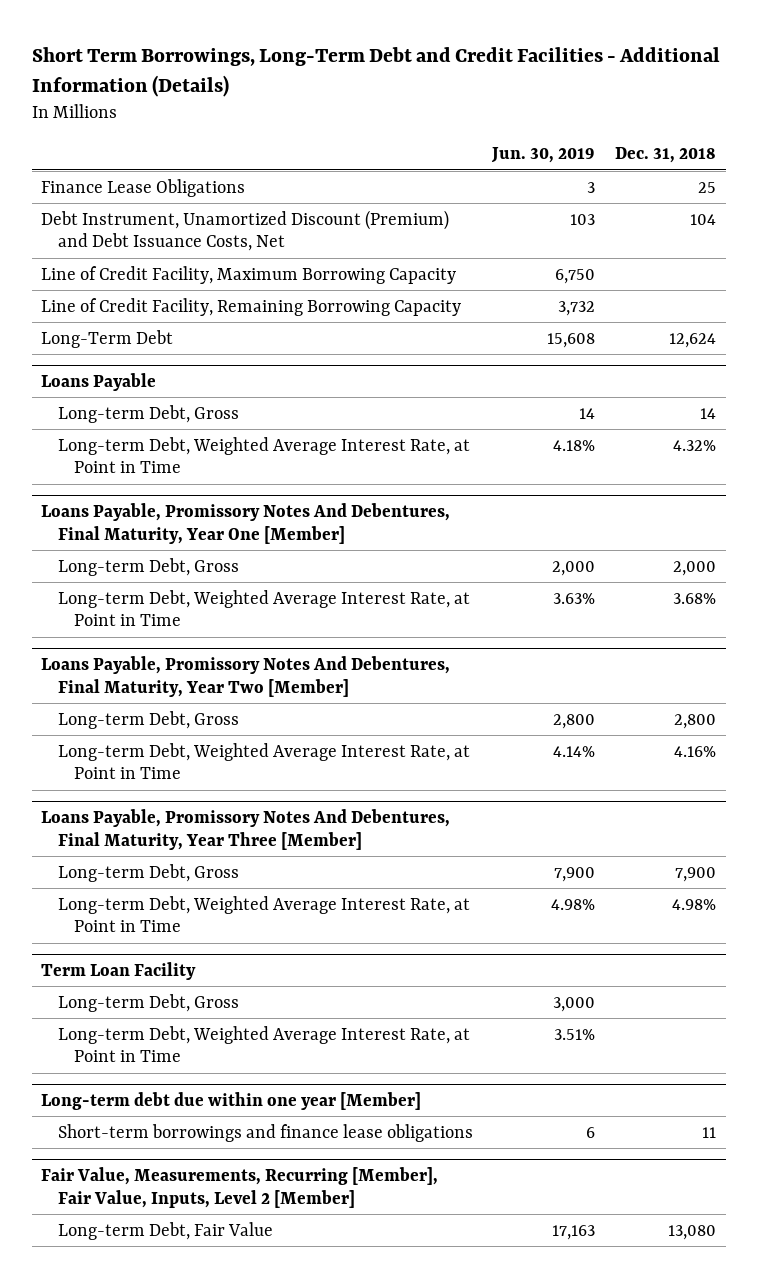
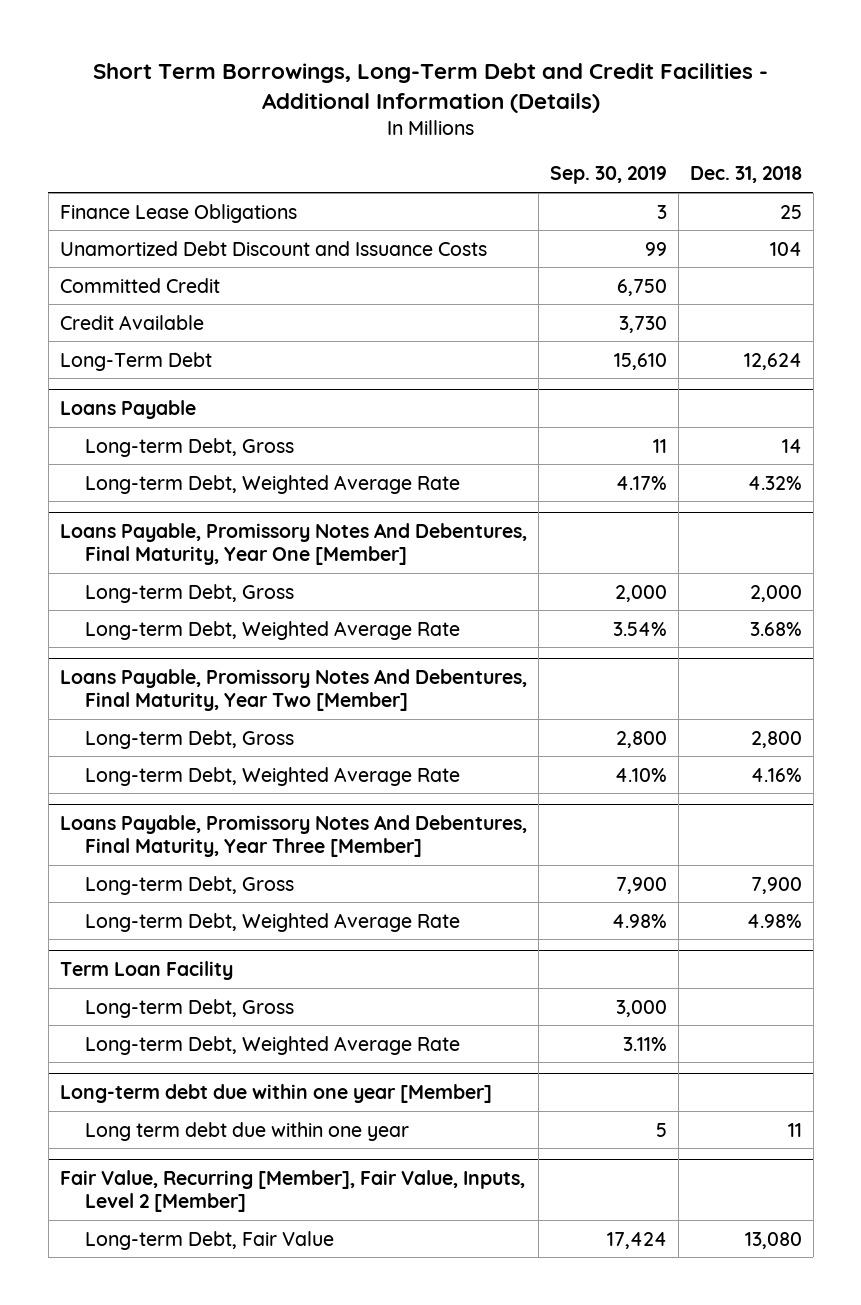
- | Jun. 30, 2019 | Dec. 31, 2018
+ | Sep. 30, 2019 | Dec. 31, 2018
- Debt Instrument, Unamortized Discount (Premium) and Debt Issuance Costs, Net | 103 | 104
- Line of Credit Facility, Maximum Borrowing Capacity | 6,750 |
- Line of Credit Facility, Remaining Borrowing Capacity | 3,732 |
+ Unamortized Debt Discount and Issuance Costs | 99 | 104
+ Committed Credit | 6,750 |
+ Credit Available | 3,730 |
@ Loans Payable
- Long-term Debt, Weighted Average Interest Rate, at Point in Time | 4.18% | 4.32%
+ Long-term Debt, Weighted Average Rate | 4.17% | 4.32%
@ Loans Payable, Promissory Notes And Debentures, Final Maturity, Year One [Member]
- Long-term Debt, Weighted Average Interest Rate, at Point in Time | 3.63% | 3.68%
+ Long-term Debt, Weighted Average Rate | 3.54% | 3.68%
@ Loans Payable, Promissory Notes And Debentures, Final Maturity, Year Two [Member]
- Long-term Debt, Weighted Average Interest Rate, at Point in Time | 4.14% | 4.16%
+ Long-term Debt, Weighted Average Rate | 4.10% | 4.16%
@ Loans Payable, Promissory Notes And Debentures, Final Maturity, Year Three [Member]
- Long-term Debt, Weighted Average Interest Rate, at Point in Time | 4.98% | 4.98%
+ Long-term Debt, Weighted Average Rate | 4.98% | 4.98%
@ Term Loan Facility
- Long-term Debt, Weighted Average Interest Rate, at Point in Time | 3.51% |
+ Long-term Debt, Weighted Average Rate | 3.11% |
@ Long-term debt due within one year [Member]
- Short-term borrowings and finance lease obligations | 6 | 11
- Fair Value, Measurements, Recurring [Member], Fair Value, Inputs, Level 2 [Member]
@ Long-term debt due within one year [Member]
+ Long term debt due within one year | 5 | 11
+ Fair Value, Recurring [Member], Fair Value, Inputs, Level 2 [Member]

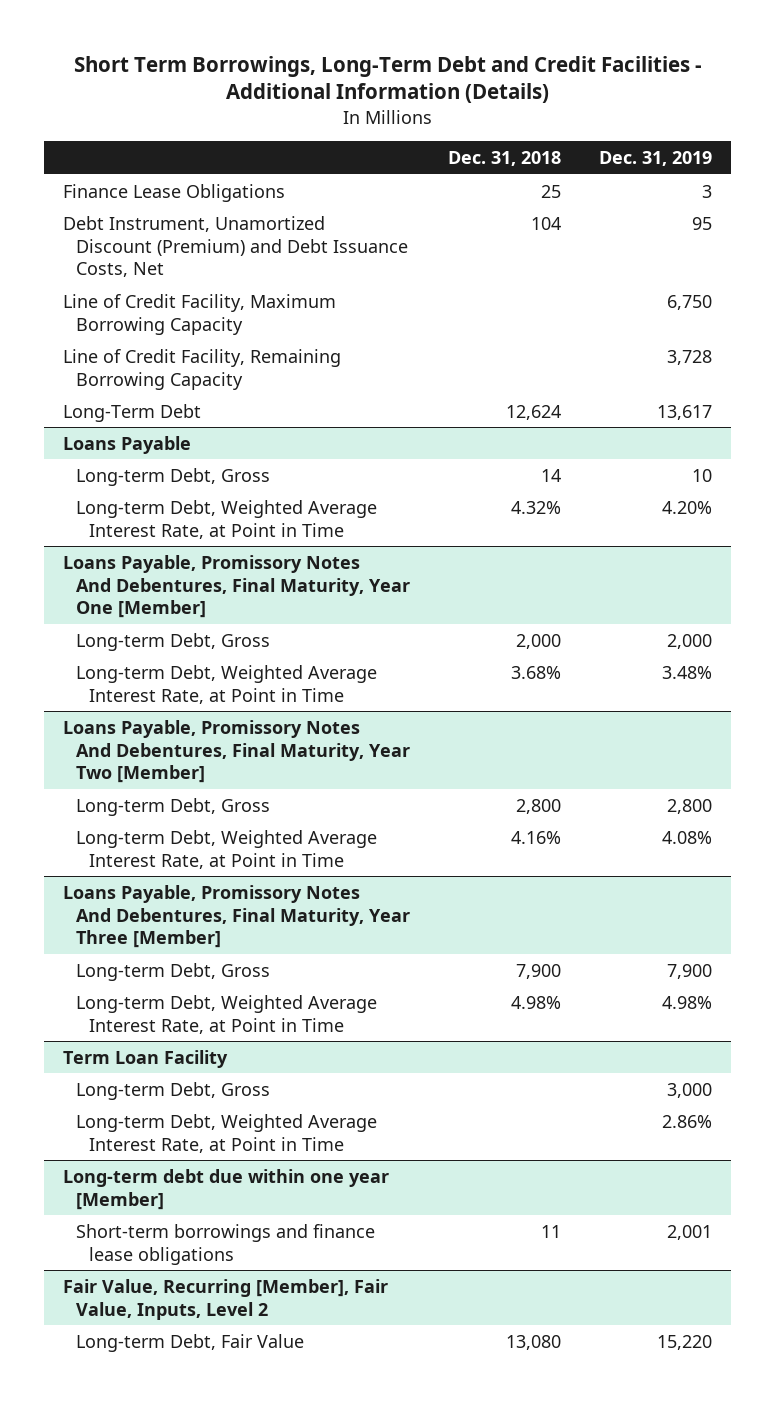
- | Sep. 30, 2019 | Dec. 31, 2018
+ | Dec. 31, 2018 | Dec. 31, 2019
- Unamortized Debt Discount and Issuance Costs | 99 | 104
- Committed Credit | 6,750 |
- Credit Available | 3,730 |
+ Debt Instrument, Unamortized Discount (Premium) and Debt Issuance Costs, Net | 104 | 95
+ Line of Credit Facility, Maximum Borrowing Capacity | | 6,750
+ Line of Credit Facility, Remaining Borrowing Capacity | | 3,728
@ Loans Payable
- Long-term Debt, Weighted Average Rate | 4.17% | 4.32%
+ Long-term Debt, Weighted Average Interest Rate, at Point in Time | 4.32% | 4.20%
@ Loans Payable, Promissory Notes And Debentures, Final Maturity, Year One [Member]
- Long-term Debt, Weighted Average Rate | 3.54% | 3.68%
+ Long-term Debt, Weighted Average Interest Rate, at Point in Time | 3.68% | 3.48%
@ Loans Payable, Promissory Notes And Debentures, Final Maturity, Year Two [Member]
- Long-term Debt, Weighted Average Rate | 4.10% | 4.16%
+ Long-term Debt, Weighted Average Interest Rate, at Point in Time | 4.16% | 4.08%
@ Loans Payable, Promissory Notes And Debentures, Final Maturity, Year Three [Member]
- Long-term Debt, Weighted Average Rate | 4.98% | 4.98%
+ Long-term Debt, Weighted Average Interest Rate, at Point in Time | 4.98% | 4.98%
@ Term Loan Facility
- Long-term Debt, Weighted Average Rate | 3.11% |
+ Long-term Debt, Weighted Average Interest Rate, at Point in Time | | 2.86%
@ Long-term debt due within one year [Member]
- Long term debt due within one year | 5 | 11
- Fair Value, Recurring [Member], Fair Value, Inputs, Level 2 [Member]
@ Long-term debt due within one year [Member]
+ Short-term borrowings and finance lease obligations | 11 | 2,001
+ Fair Value, Recurring [Member], Fair Value, Inputs, Level 2

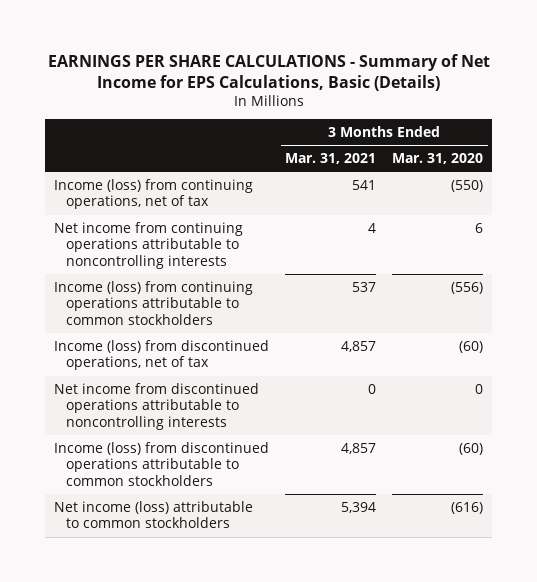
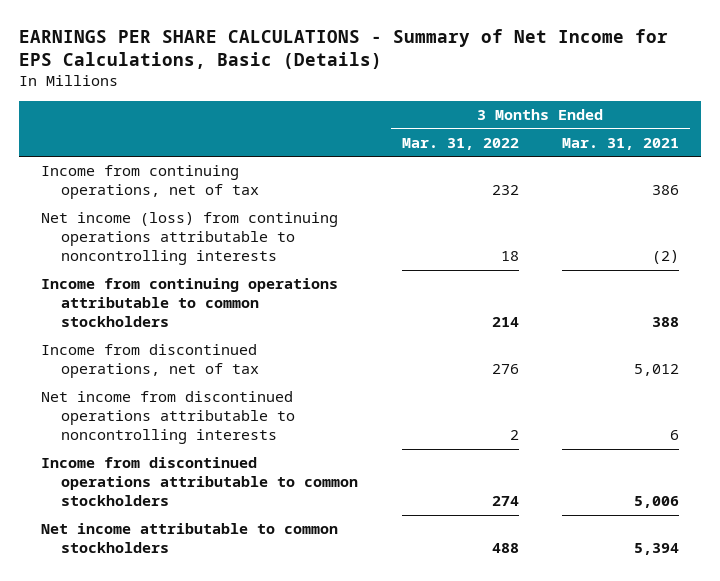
- | 3 Months Ended Mar. 31, 2021 | 3 Months Ended Mar. 31, 2020
+ | 3 Months Ended Mar. 31, 2022 | 3 Months Ended Mar. 31, 2021
- Income (loss) from continuing operations, net of tax | 541 | (550)
- Net income from continuing operations attributable to noncontrolling interests | 4 | 6
- Income (loss) from continuing operations attributable to common stockholders | 537 | (556)
- Income (loss) from discontinued operations, net of tax | 4,857 | (60)
- Net income from discontinued operations attributable to noncontrolling interests | 0 | 0
- Income (loss) from discontinued operations attributable to common stockholders | 4,857 | (60)
- Net income (loss) attributable to common stockholders | 5,394 | (616)
+ Income from continuing operations, net of tax | 232 | 386
+ Net income (loss) from continuing operations attributable to noncontrolling interests | 18 | (2)
+ Income from continuing operations attributable to common stockholders | 214 | 388
+ Income from discontinued operations, net of tax | 276 | 5,012
+ Net income from discontinued operations attributable to noncontrolling interests | 2 | 6
+ Income from discontinued operations attributable to common stockholders | 274 | 5,006
+ Net income attributable to common stockholders | 488 | 5,394

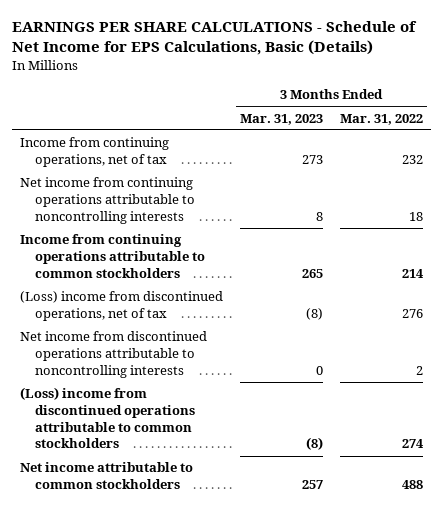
- EARNINGS PER SHARE CALCULATIONS - Summary of Net Income for EPS Calculations, Basic (Details)
+ EARNINGS PER SHARE CALCULATIONS - Schedule of Net Income for EPS Calculations, Basic (Details)
- | 3 Months Ended Mar. 31, 2022 | 3 Months Ended Mar. 31, 2021
+ | 3 Months Ended Mar. 31, 2023 | 3 Months Ended Mar. 31, 2022
- Net income (loss) from continuing operations attributable to noncontrolling interests | 18 | (2)
+ Net income from continuing operations attributable to noncontrolling interests | 8 | 18
- Income from discontinued operations, net of tax | 276 | 5,012
+ (Loss) income from discontinued operations, net of tax | (8) | 276
- Income from discontinued operations attributable to common stockholders | 274 | 5,006
+ (Loss) income from discontinued operations attributable to common stockholders | (8) | 274

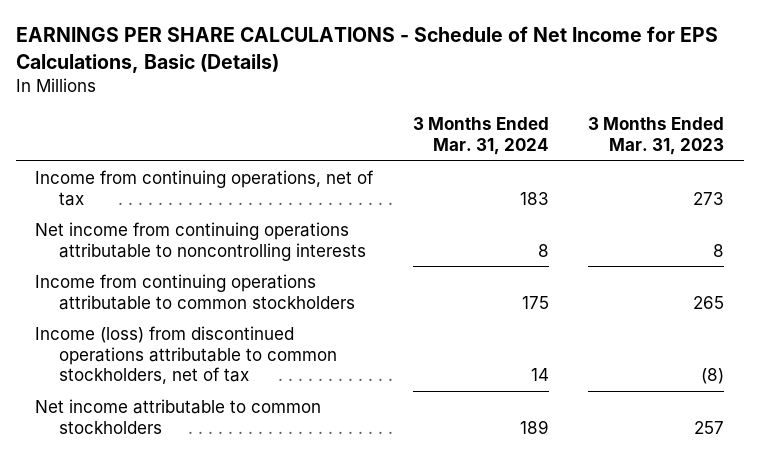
- | 3 Months Ended Mar. 31, 2023 | 3 Months Ended Mar. 31, 2022
+ | 3 Months Ended Mar. 31, 2024 | 3 Months Ended Mar. 31, 2023
- (Loss) income from discontinued operations, net of tax | (8) | 276
- Net income from discontinued operations attributable to noncontrolling interests | 0 | 2
- (Loss) income from discontinued operations attributable to common stockholders | (8) | 274
+ Income (loss) from discontinued operations attributable to common stockholders, net of tax | 14 | (8)

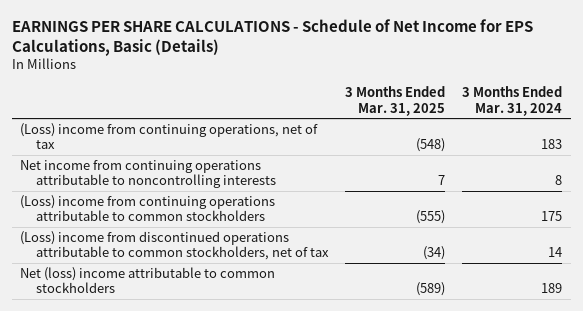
- | 3 Months Ended Mar. 31, 2024 | 3 Months Ended Mar. 31, 2023
+ | 3 Months Ended Mar. 31, 2025 | 3 Months Ended Mar. 31, 2024
- Income from continuing operations, net of tax | 183 | 273
+ (Loss) income from continuing operations, net of tax | (548) | 183
- Income from continuing operations attributable to common stockholders | 175 | 265
- Income (loss) from discontinued operations attributable to common stockholders, net of tax | 14 | (8)
- Net income attributable to common stockholders | 189 | 257
+ (Loss) income from continuing operations attributable to common stockholders | (555) | 175
+ (Loss) income from discontinued operations attributable to common stockholders, net of tax | (34) | 14
+ Net (loss) income attributable to common stockholders | (589) | 189

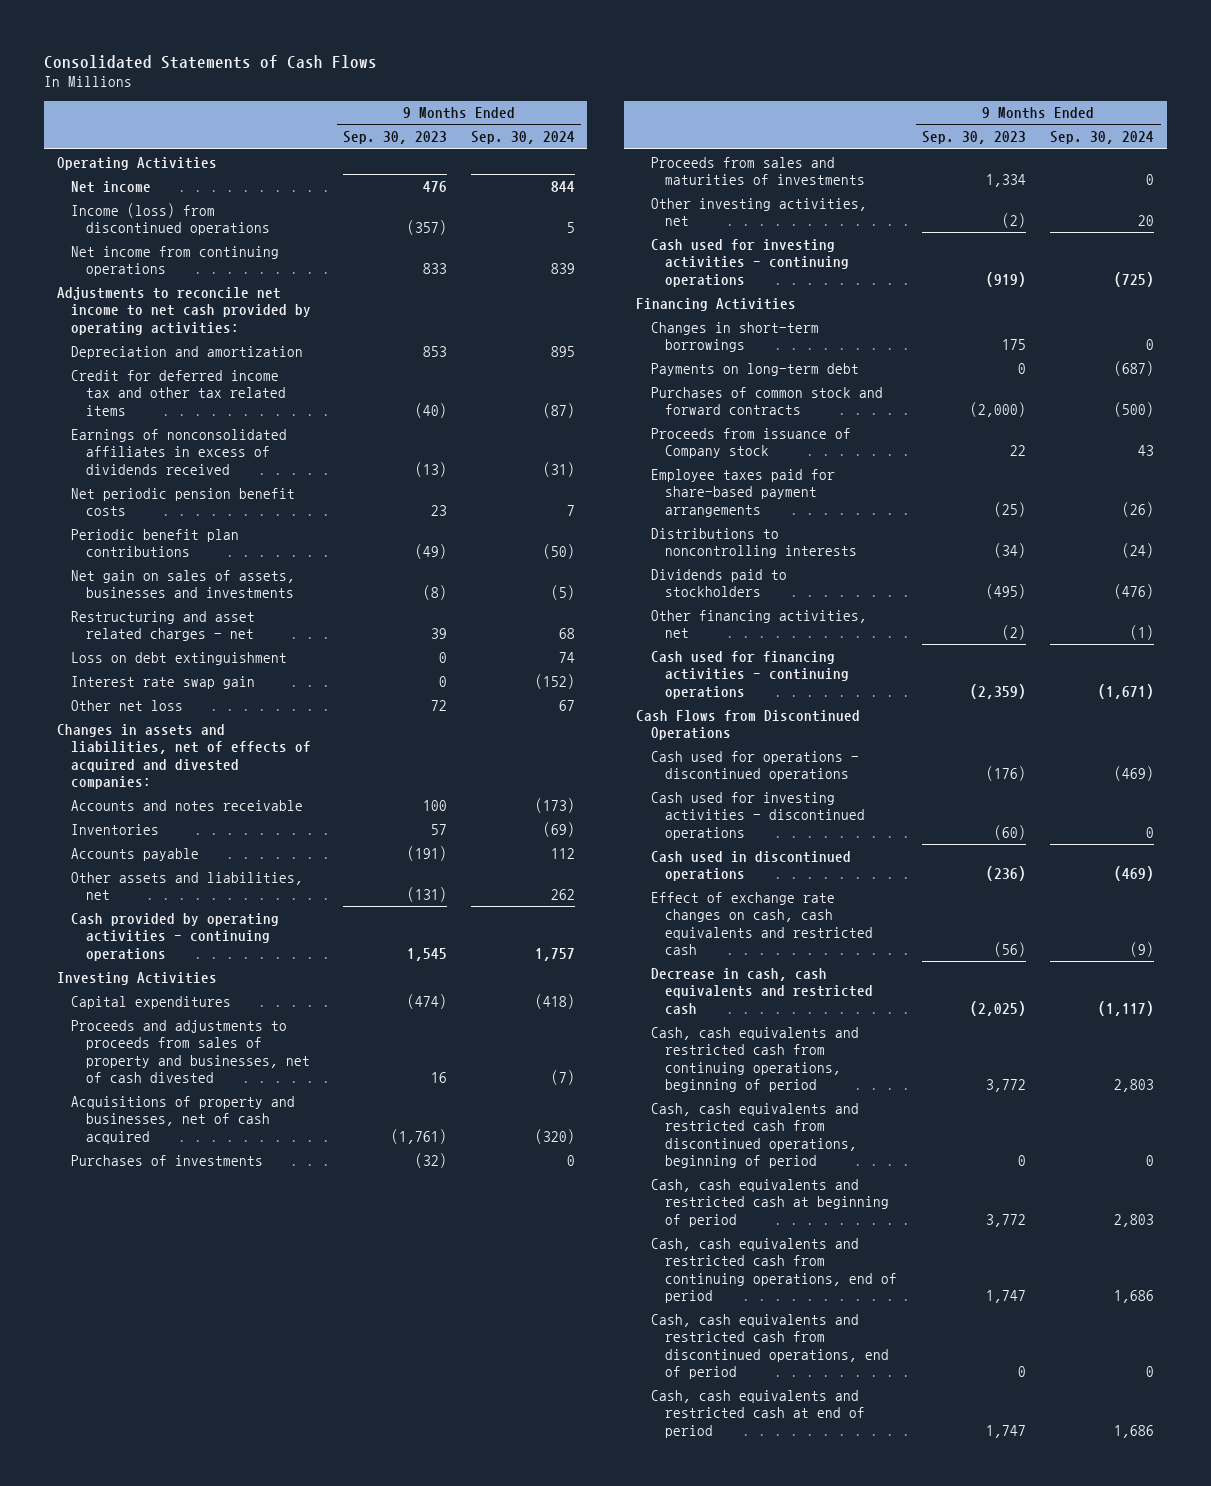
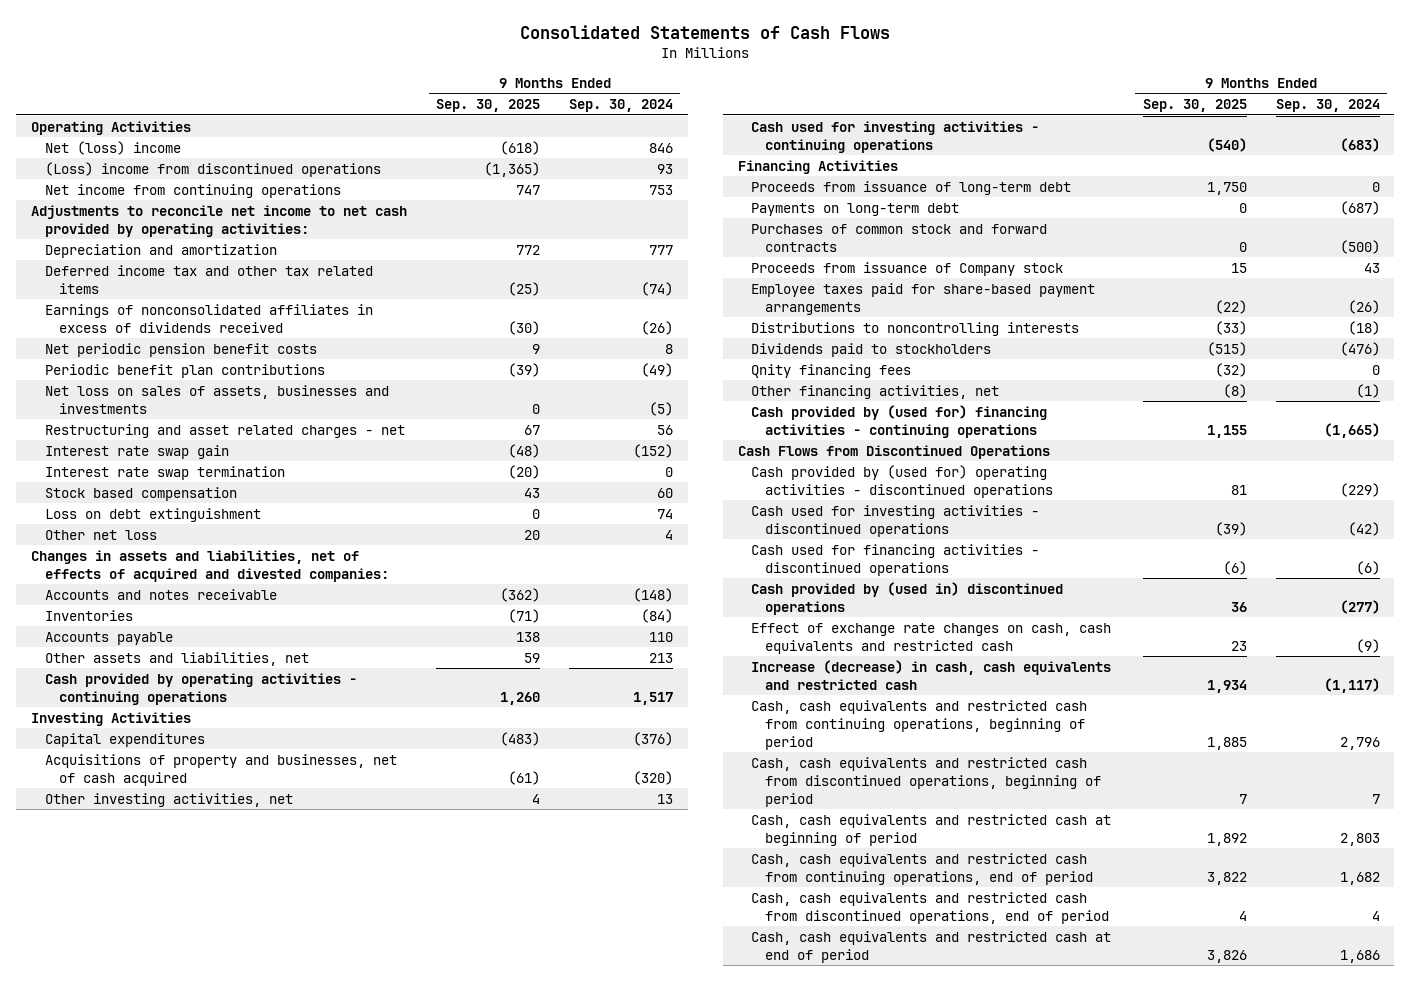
- | 9 Months Ended Sep. 30, 2023 | 9 Months Ended Sep. 30, 2024
+ | 9 Months Ended Sep. 30, 2025 | 9 Months Ended Sep. 30, 2024
- Net income | 476 | 844
- Income (loss) from discontinued operations | (357) | 5
- Net income from continuing operations | 833 | 839
+ Net (loss) income | (618) | 846
+ (Loss) income from discontinued operations | (1,365) | 93
+ Net income from continuing operations | 747 | 753
- Depreciation and amortization | 853 | 895
- Credit for deferred income tax and other tax related items | (40) | (87)
- Earnings of nonconsolidated affiliates in excess of dividends received | (13) | (31)
- Net periodic pension benefit costs | 23 | 7
- Periodic benefit plan contributions | (49) | (50)
- Net gain on sales of assets, businesses and investments | (8) | (5)
- Restructuring and asset related charges - net | 39 | 68
+ Depreciation and amortization | 772 | 777
+ Deferred income tax and other tax related items | (25) | (74)
+ Earnings of nonconsolidated affiliates in excess of dividends received | (30) | (26)
+ Net periodic pension benefit costs | 9 | 8
+ Periodic benefit plan contributions | (39) | (49)
+ Net loss on sales of assets, businesses and investments | 0 | (5)
+ Restructuring and asset related charges - net | 67 | 56
- Other net loss | 72 | 67
+ Interest rate swap termination | (20) | 0
+ Stock based compensation | 43 | 60
moved down: Loss on debt extinguishment | 0 | 74
+ Other net loss | 20 | 4
- Accounts and notes receivable | 100 | (173)
- Inventories | 57 | (69)
- Accounts payable | (191) | 112
- Other assets and liabilities, net | (131) | 262
- Cash provided by operating activities - continuing operations | 1,545 | 1,757
+ Accounts and notes receivable | (362) | (148)
+ Inventories | (71) | (84)
+ Accounts payable | 138 | 110
+ Other assets and liabilities, net | 59 | 213
+ Cash provided by operating activities - continuing operations | 1,260 | 1,517
- Capital expenditures | (474) | (418)
- Proceeds and adjustments to proceeds from sales of property and businesses, net of cash divested | 16 | (7)
+ Capital expenditures | (483) | (376)
- Purchases of investments | (32) | 0
- Proceeds from sales and maturities of investments | 1,334 | 0
- Other investing activities, net | (2) | 20
- Cash used for investing activities - continuing operations | (919) | (725)
+ Other investing activities, net | 4 | 13
+ Cash used for investing activities - continuing operations | (540) | (683)
- Changes in short-term borrowings | 175 | 0
+ Proceeds from issuance of long-term debt | 1,750 | 0
- Distributions to noncontrolling interests | (34) | (24)
+ Distributions to noncontrolling interests | (33) | (18)
+ Qnity financing fees | (32) | 0
- Cash used for financing activities - continuing operations | (2,359) | (1,671)
+ Cash provided by (used for) financing activities - continuing operations | 1,155 | (1,665)
- Cash used for operations - discontinued operations | (176) | (469)
- Cash used for investing activities - discontinued operations | (60) | 0
- Cash used in discontinued operations | (236) | (469)
+ Cash provided by (used for) operating activities - discontinued operations | 81 | (229)
+ Cash used for investing activities - discontinued operations | (39) | (42)
+ Cash used for financing activities - discontinued operations | (6) | (6)
+ Cash provided by (used in) discontinued operations | 36 | (277)
- Decrease in cash, cash equivalents and restricted cash | (2,025) | (1,117)
- Cash, cash equivalents and restricted cash from continuing operations, beginning of period | 3,772 | 2,803
- Cash, cash equivalents and restricted cash from discontinued operations, beginning of period | 0 | 0
+ Increase (decrease) in cash, cash equivalents and restricted cash | 1,934 | (1,117)
+ Cash, cash equivalents and restricted cash from continuing operations, beginning of period | 1,885 | 2,796
+ Cash, cash equivalents and restricted cash from discontinued operations, beginning of period | 7 | 7
- Cash, cash equivalents and restricted cash from continuing operations, end of period | 1,747 | 1,686
- Cash, cash equivalents and restricted cash from discontinued operations, end of period | 0 | 0
+ Cash, cash equivalents and restricted cash from continuing operations, end of period | 3,822 | 1,682
+ Cash, cash equivalents and restricted cash from discontinued operations, end of period | 4 | 4

